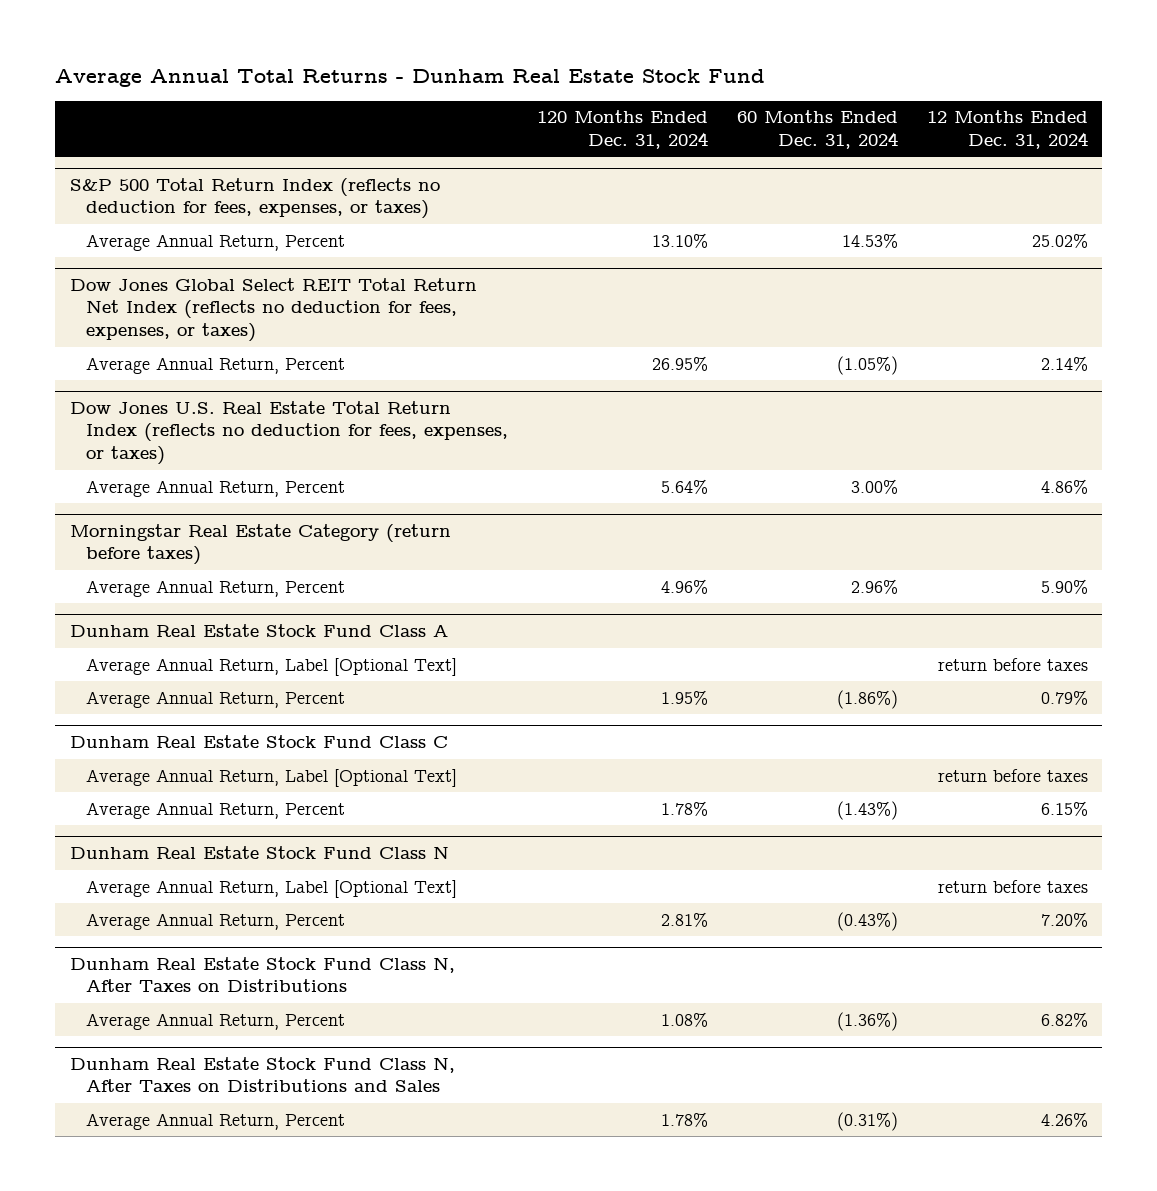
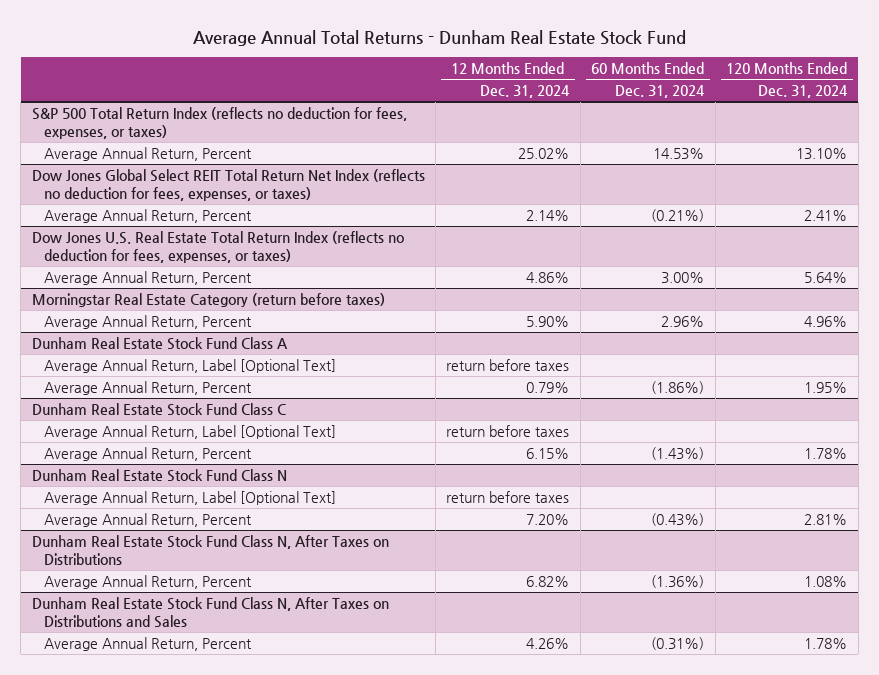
- | 120 Months Ended Dec. 31, 2024 | 60 Months Ended Dec. 31, 2024 | 12 Months Ended Dec. 31, 2024
+ | 12 Months Ended Dec. 31, 2024 | 60 Months Ended Dec. 31, 2024 | 120 Months Ended Dec. 31, 2024
@ Dow Jones Global Select REIT Total Return Net Index (reflects no deduction for fees, expenses, or taxes)
- Average Annual Return, Percent | 26.95% | (1.05%) | 2.14%
+ Average Annual Return, Percent | 2.14% | (0.21%) | 2.41%

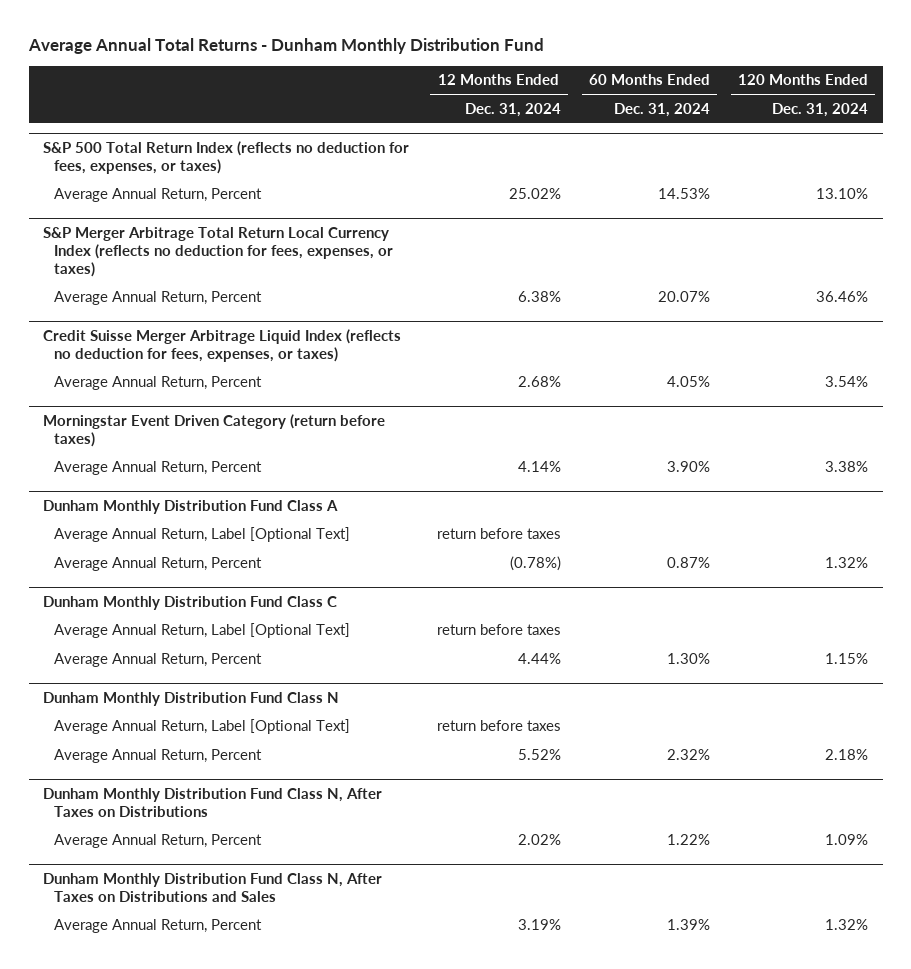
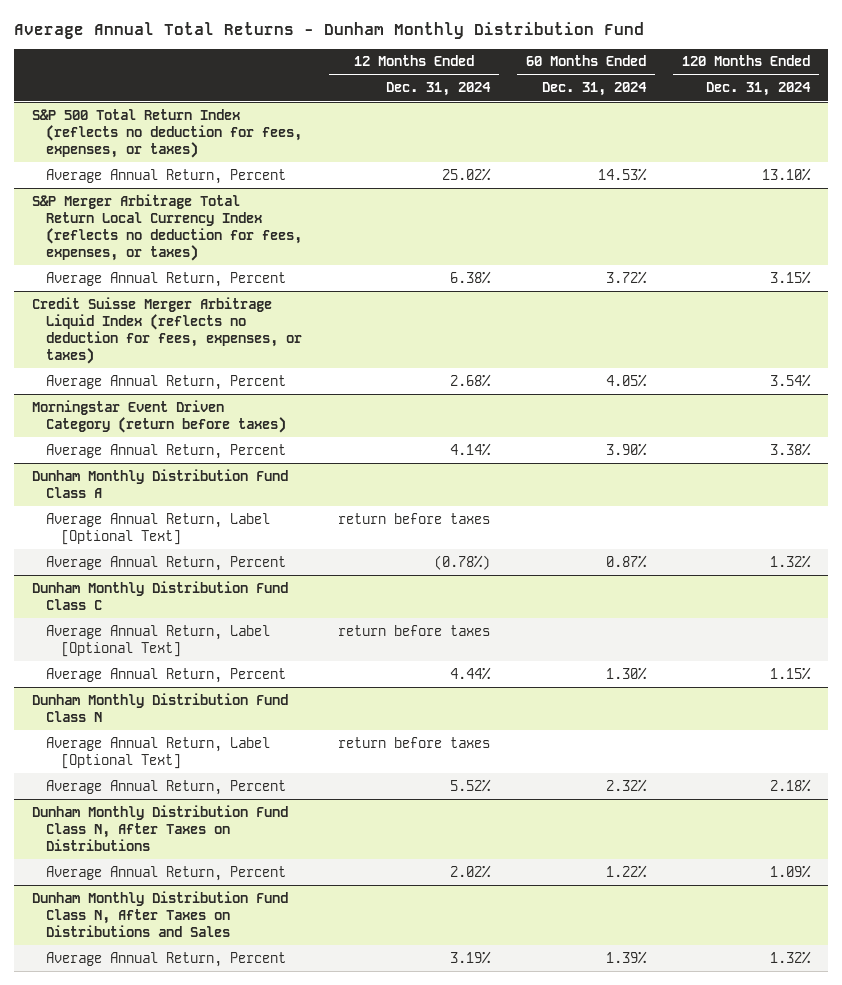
@ S&P Merger Arbitrage Total Return Local Currency Index (reflects no deduction for fees, expenses, or taxes)
- Average Annual Return, Percent | 6.38% | 20.07% | 36.46%
+ Average Annual Return, Percent | 6.38% | 3.72% | 3.15%

